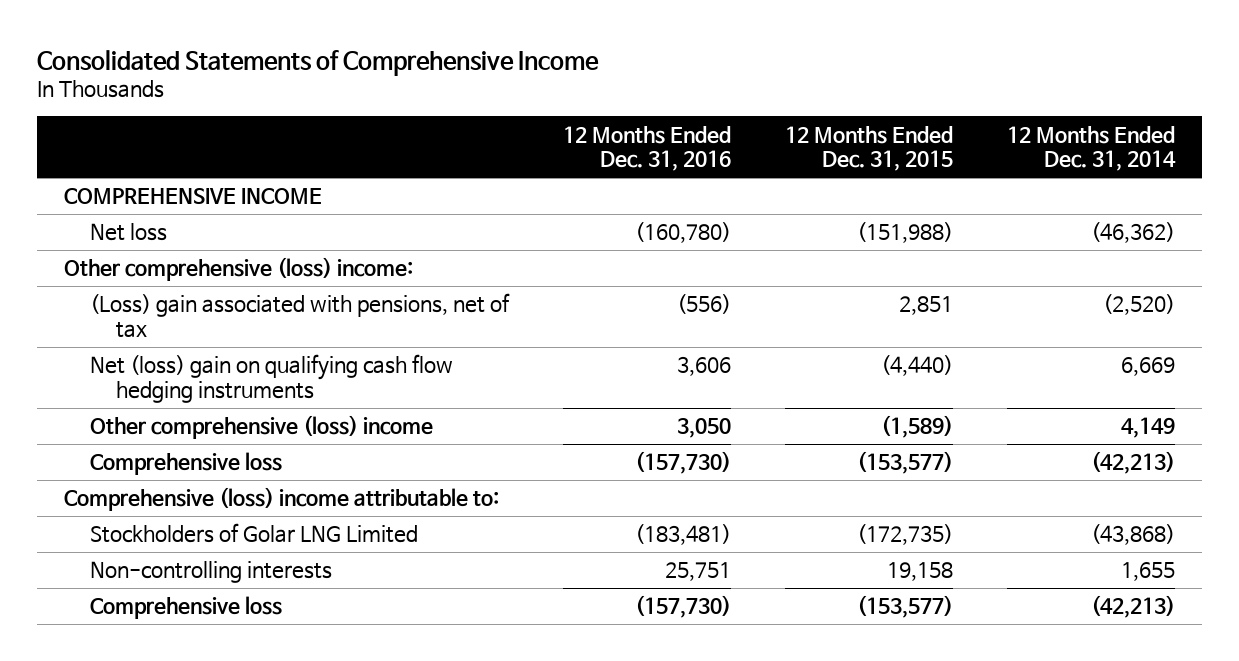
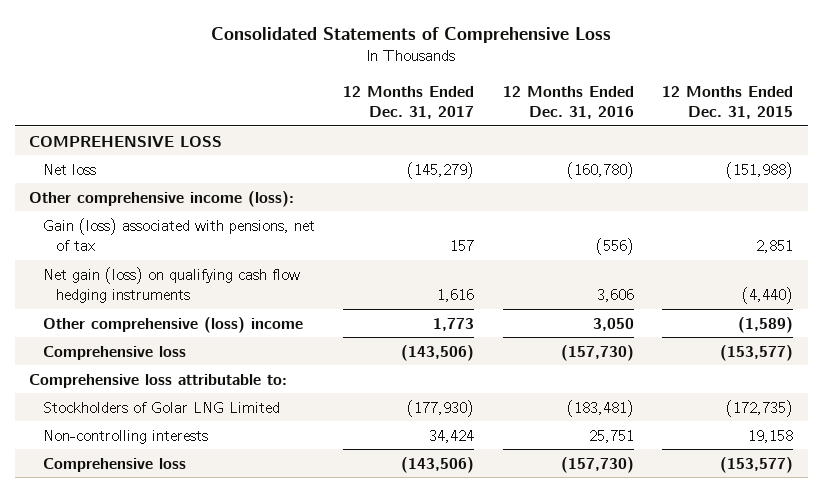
- Consolidated Statements of Comprehensive Income
+ Consolidated Statements of Comprehensive Loss
- | 12 Months Ended Dec. 31, 2016 | 12 Months Ended Dec. 31, 2015 | 12 Months Ended Dec. 31, 2014
+ | 12 Months Ended Dec. 31, 2017 | 12 Months Ended Dec. 31, 2016 | 12 Months Ended Dec. 31, 2015
- COMPREHENSIVE INCOME
+ COMPREHENSIVE LOSS
- Other comprehensive (loss) income:
- (Loss) gain associated with pensions, net of tax | (556) | 2,851 | (2,520)
- Net (loss) gain on qualifying cash flow hedging instruments | 3,606 | (4,440) | 6,669
+ Other comprehensive income (loss):
+ Gain (loss) associated with pensions, net of tax | 157 | (556) | 2,851
+ Net gain (loss) on qualifying cash flow hedging instruments | 1,616 | 3,606 | (4,440)
- Comprehensive (loss) income attributable to:
+ Comprehensive loss attributable to:

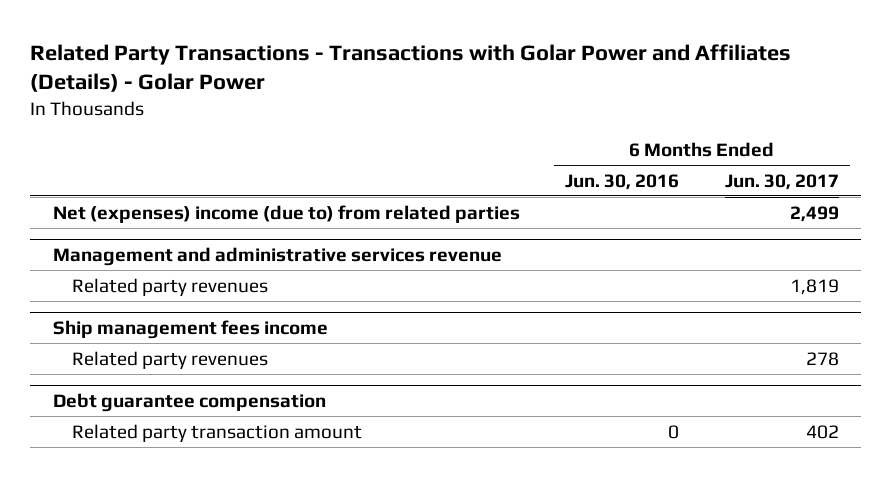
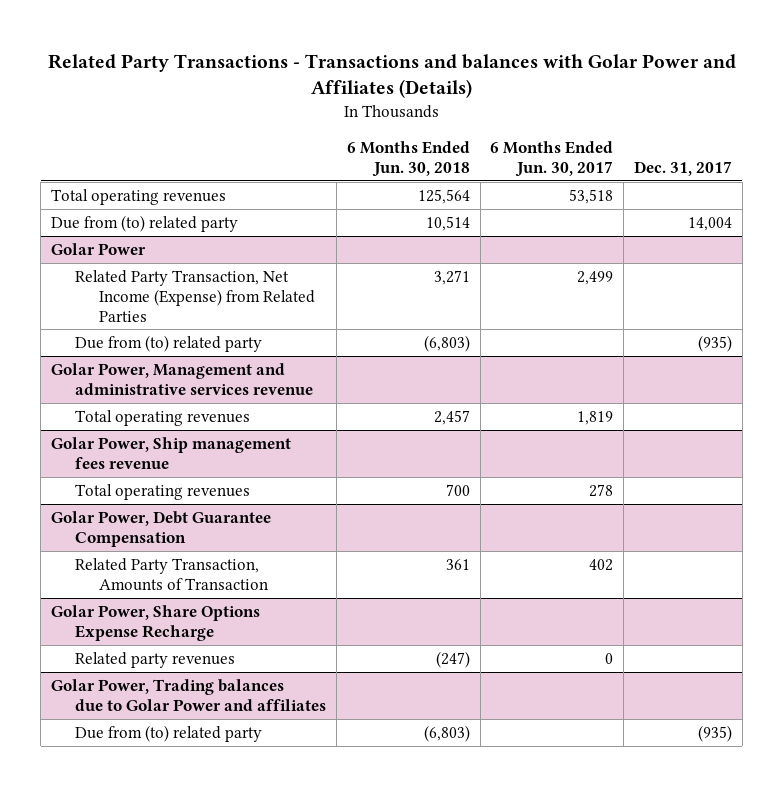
- Related Party Transactions - Transactions with Golar Power and Affiliates (Details) - Golar Power
+ Related Party Transactions - Transactions and balances with Golar Power and Affiliates (Details)
- | 6 Months Ended Jun. 30, 2016 | 6 Months Ended Jun. 30, 2017
+ | 6 Months Ended Jun. 30, 2018 | 6 Months Ended Jun. 30, 2017 | Dec. 31, 2017
- Net (expenses) income (due to) from related parties | | 2,499
- Management and administrative services revenue
- Related party revenues | | 1,819
- Ship management fees income
- Related party revenues | | 278
- Debt guarantee compensation
- Related party transaction amount | 0 | 402
+ Total operating revenues | 125,564 | 53,518 |
+ Due from (to) related party | 10,514 | | 14,004
+ Golar Power
+ Related Party Transaction, Net Income (Expense) from Related Parties | 3,271 | 2,499 |
+ Due from (to) related party | (6,803) | | (935)
+ Golar Power, Management and administrative services revenue
+ Total operating revenues | 2,457 | 1,819 |
+ Golar Power, Ship management fees revenue
+ Total operating revenues | 700 | 278 |
+ Golar Power, Debt Guarantee Compensation
+ Related Party Transaction, Amounts of Transaction | 361 | 402 |
+ Golar Power, Share Options Expense Recharge
+ Related party revenues | (247) | 0 |
+ Golar Power, Trading balances due to Golar Power and affiliates
+ Due from (to) related party | (6,803) | | (935)

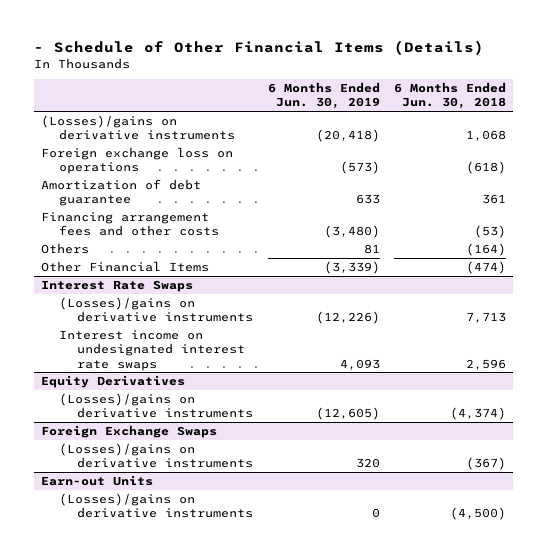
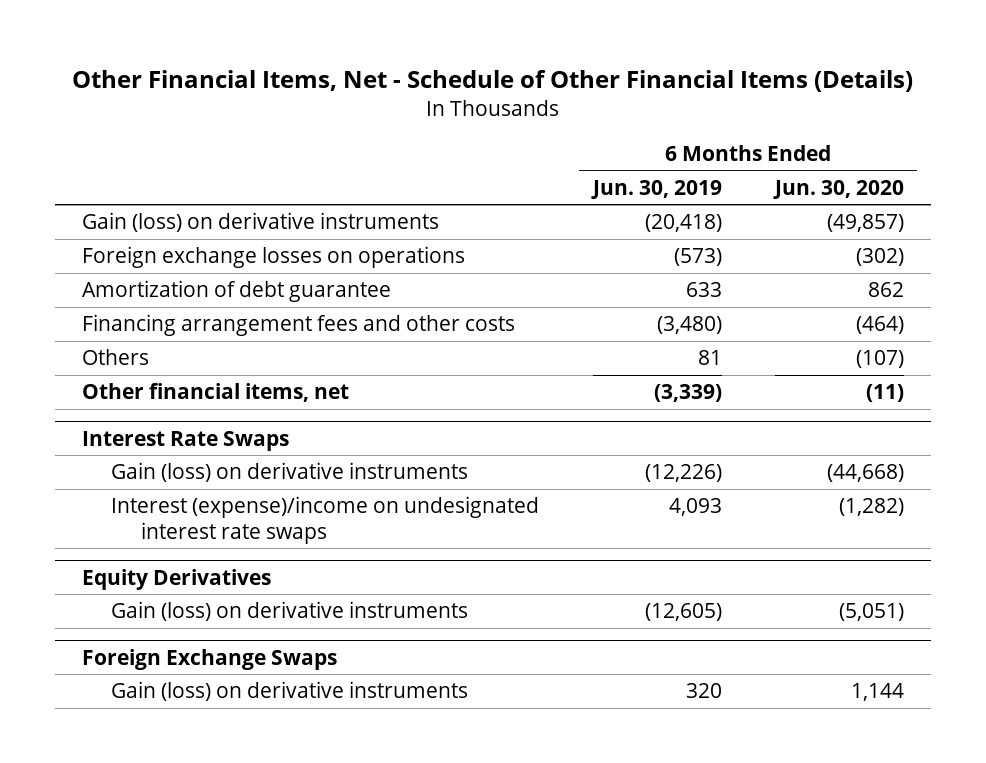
- - Schedule of Other Financial Items (Details)
+ Other Financial Items, Net - Schedule of Other Financial Items (Details)
- | 6 Months Ended Jun. 30, 2019 | 6 Months Ended Jun. 30, 2018
+ | 6 Months Ended Jun. 30, 2019 | 6 Months Ended Jun. 30, 2020
- (Losses)/gains on derivative instruments | (20,418) | 1,068
- Foreign exchange loss on operations | (573) | (618)
+ Gain (loss) on derivative instruments | (20,418) | (49,857)
+ Foreign exchange losses on operations | (573) | (302)
- Other Financial Items | (3,339) | (474)
+ Other financial items, net | (3,339) | (11)
@ Interest Rate Swaps
- (Losses)/gains on derivative instruments | (12,226) | 7,713
- Interest income on undesignated interest rate swaps | 4,093 | 2,596
+ Gain (loss) on derivative instruments | (12,226) | (44,668)
+ Interest (expense)/income on undesignated interest rate swaps | 4,093 | (1,282)
@ Equity Derivatives
- (Losses)/gains on derivative instruments | (12,605) | (4,374)
+ Gain (loss) on derivative instruments | (12,605) | (5,051)
@ Foreign Exchange Swaps
- (Losses)/gains on derivative instruments | 320 | (367)
- Earn-out Units
- (Losses)/gains on derivative instruments | 0 | (4,500)
@ Foreign Exchange Swaps
+ Gain (loss) on derivative instruments | 320 | 1,144

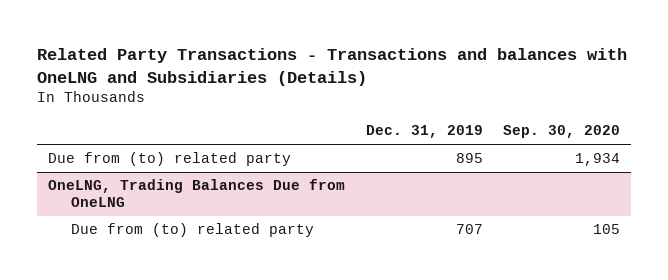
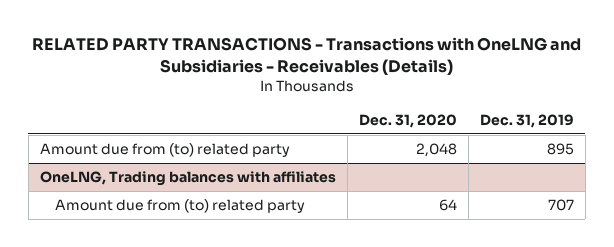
- Related Party Transactions - Transactions and balances with OneLNG and Subsidiaries (Details)
+ RELATED PARTY TRANSACTIONS - Transactions with OneLNG and Subsidiaries - Receivables (Details)
- | Dec. 31, 2019 | Sep. 30, 2020
+ | Dec. 31, 2020 | Dec. 31, 2019
- Due from (to) related party | 895 | 1,934
- OneLNG, Trading Balances Due from OneLNG
- Due from (to) related party | 707 | 105
+ Amount due from (to) related party | 2,048 | 895
+ OneLNG, Trading balances with affiliates
+ Amount due from (to) related party | 64 | 707

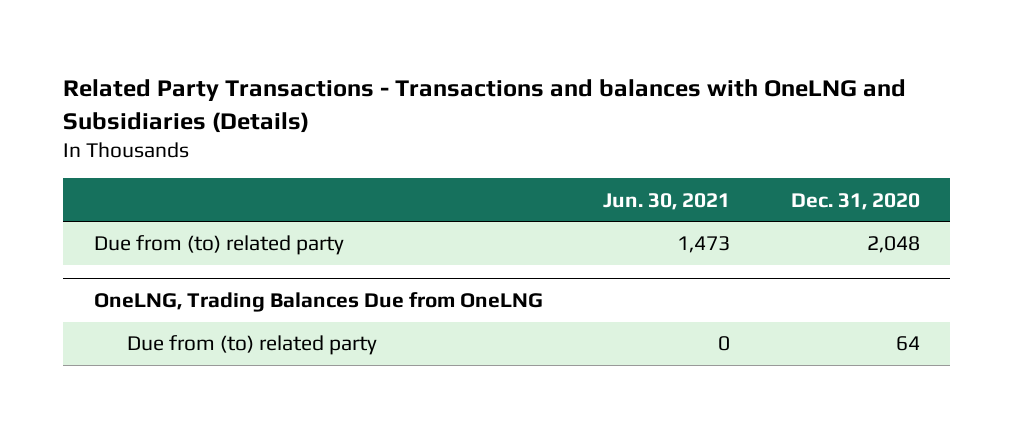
- RELATED PARTY TRANSACTIONS - Transactions with OneLNG and Subsidiaries - Receivables (Details)
+ Related Party Transactions - Transactions and balances with OneLNG and Subsidiaries (Details)
- | Dec. 31, 2020 | Dec. 31, 2019
+ | Jun. 30, 2021 | Dec. 31, 2020
- Amount due from (to) related party | 2,048 | 895
- OneLNG, Trading balances with affiliates
- Amount due from (to) related party | 64 | 707
+ Due from (to) related party | 1,473 | 2,048
+ OneLNG, Trading Balances Due from OneLNG
+ Due from (to) related party | 0 | 64

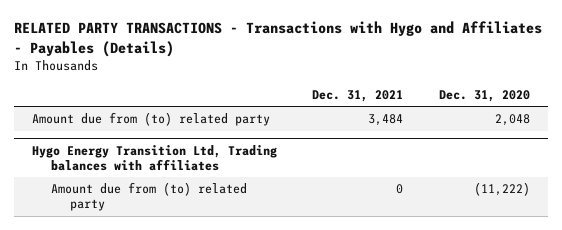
- Related Party Transactions - Transactions and balances with OneLNG and Subsidiaries (Details)
+ RELATED PARTY TRANSACTIONS - Transactions with Hygo and Affiliates - Payables (Details)
- | Jun. 30, 2021 | Dec. 31, 2020
+ | Dec. 31, 2021 | Dec. 31, 2020
- Due from (to) related party | 1,473 | 2,048
- OneLNG, Trading Balances Due from OneLNG
- Due from (to) related party | 0 | 64
+ Amount due from (to) related party | 3,484 | 2,048
+ Hygo Energy Transition Ltd, Trading balances with affiliates
+ Amount due from (to) related party | 0 | (11,222)

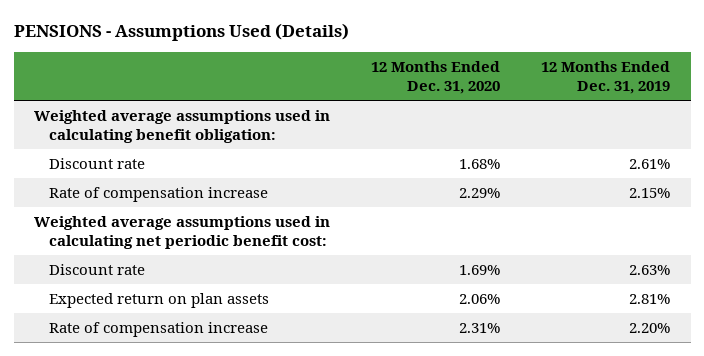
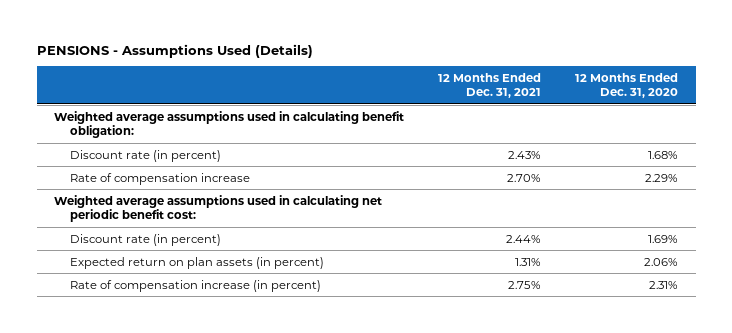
- | 12 Months Ended Dec. 31, 2020 | 12 Months Ended Dec. 31, 2019
+ | 12 Months Ended Dec. 31, 2021 | 12 Months Ended Dec. 31, 2020
- Discount rate | 1.68% | 2.61%
+ Discount rate (in percent) | 2.43% | 1.68%
- Discount rate | 1.69% | 2.63%
- Expected return on plan assets | 2.06% | 2.81%
- Rate of compensation increase | 2.31% | 2.20%
+ Discount rate (in percent) | 2.44% | 1.69%
+ Expected return on plan assets (in percent) | 1.31% | 2.06%
+ Rate of compensation increase (in percent) | 2.75% | 2.31%

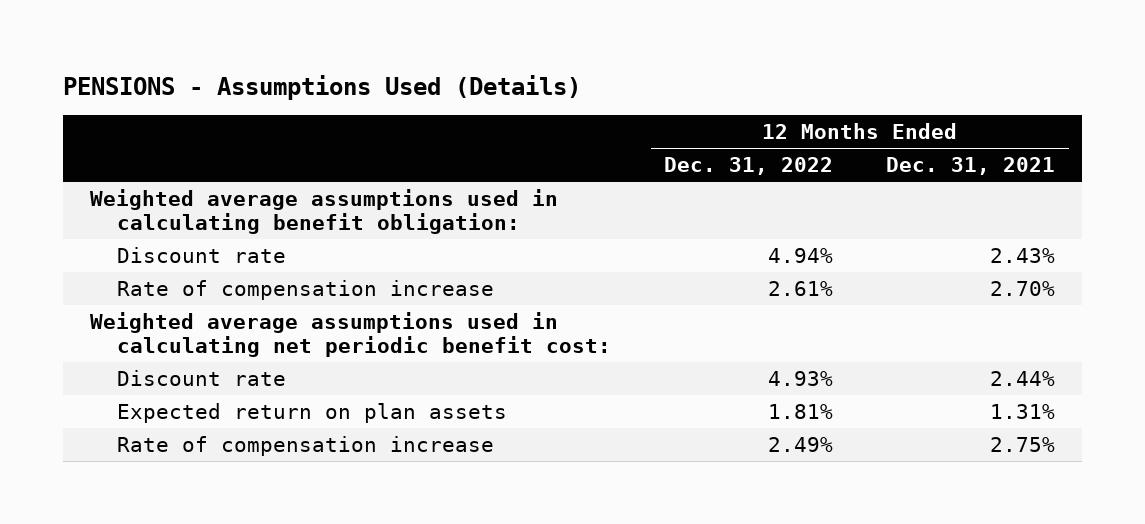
- | 12 Months Ended Dec. 31, 2021 | 12 Months Ended Dec. 31, 2020
+ | 12 Months Ended Dec. 31, 2022 | 12 Months Ended Dec. 31, 2021
- Discount rate (in percent) | 2.43% | 1.68%
+ Discount rate | 4.94% | 2.43%
- Discount rate (in percent) | 2.44% | 1.69%
- Expected return on plan assets (in percent) | 1.31% | 2.06%
- Rate of compensation increase (in percent) | 2.75% | 2.31%
+ Discount rate | 4.93% | 2.44%
+ Expected return on plan assets | 1.81% | 1.31%
+ Rate of compensation increase | 2.49% | 2.75%

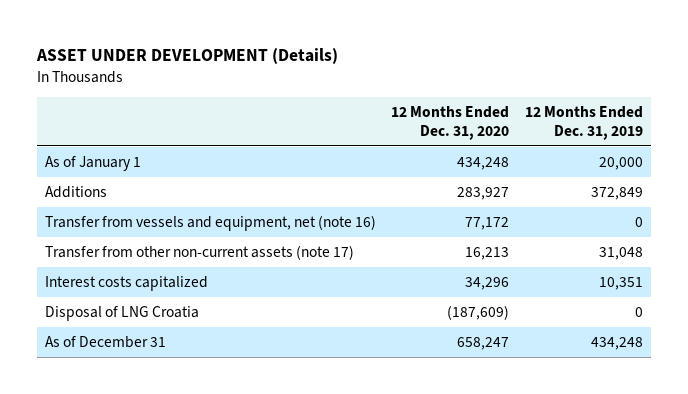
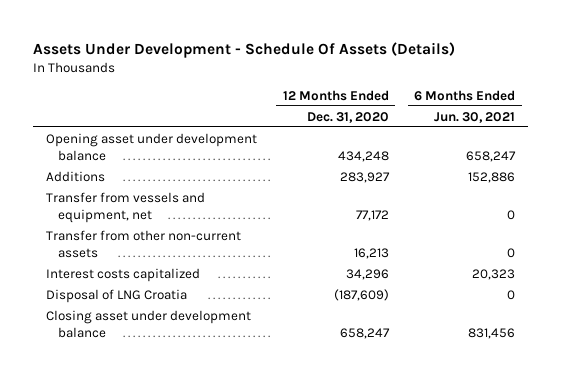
- ASSET UNDER DEVELOPMENT (Details)
+ Assets Under Development - Schedule Of Assets (Details)
- | 12 Months Ended Dec. 31, 2020 | 12 Months Ended Dec. 31, 2019
+ | 12 Months Ended Dec. 31, 2020 | 6 Months Ended Jun. 30, 2021
- As of January 1 | 434,248 | 20,000
+ Opening asset under development balance | 434,248 | 658,247
- Transfer from vessels and equipment, net (note 16) | 77,172 | 0
- Transfer from other non-current assets (note 17) | 16,213 | 31,048
+ Transfer from vessels and equipment, net | 77,172 | 0
+ Transfer from other non-current assets | 16,213 | 0
- As of December 31 | 658,247 | 434,248
+ Closing asset under development balance | 658,247 | 831,456

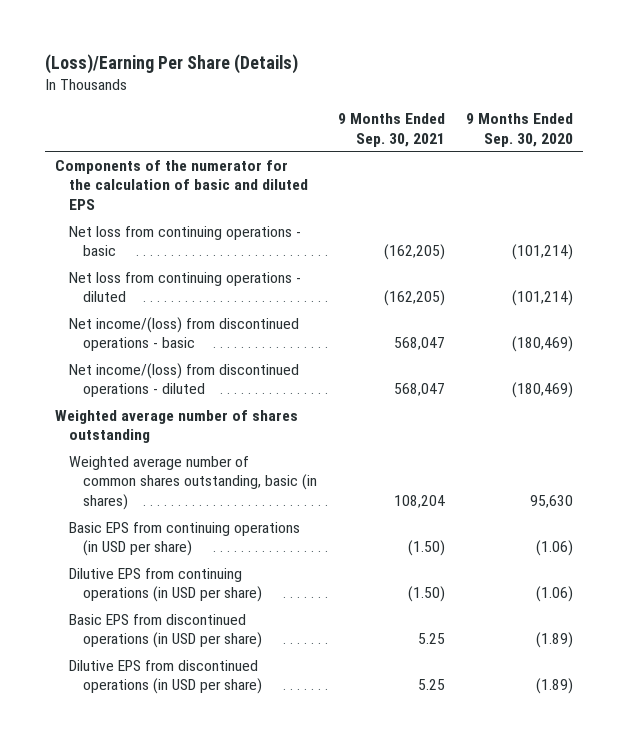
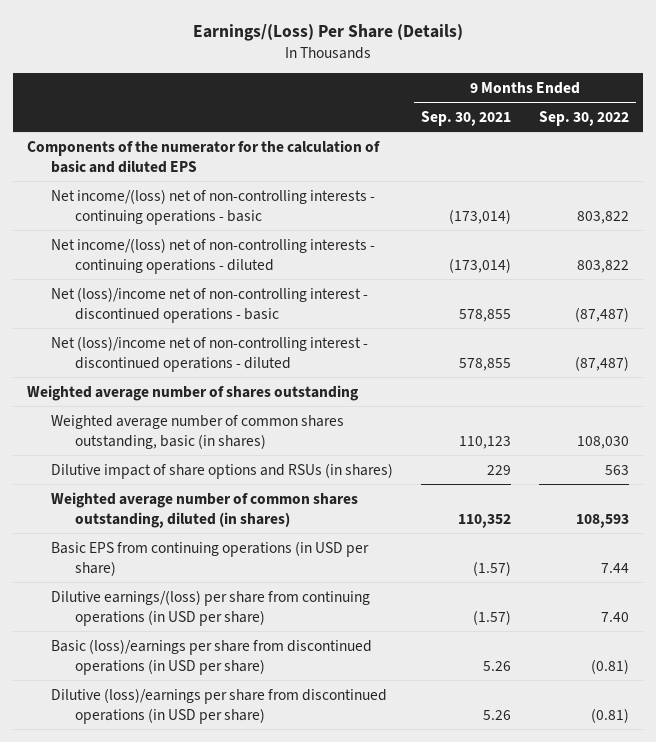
- (Loss)/Earning Per Share (Details)
+ Earnings/(Loss) Per Share (Details)
- | 9 Months Ended Sep. 30, 2021 | 9 Months Ended Sep. 30, 2020
+ | 9 Months Ended Sep. 30, 2021 | 9 Months Ended Sep. 30, 2022
- Net loss from continuing operations - basic | (162,205) | (101,214)
- Net loss from continuing operations - diluted | (162,205) | (101,214)
- Net income/(loss) from discontinued operations - basic | 568,047 | (180,469)
- Net income/(loss) from discontinued operations - diluted | 568,047 | (180,469)
+ Net income/(loss) net of non-controlling interests - continuing operations - basic | (173,014) | 803,822
+ Net income/(loss) net of non-controlling interests - continuing operations - diluted | (173,014) | 803,822
+ Net (loss)/income net of non-controlling interest - discontinued operations - basic | 578,855 | (87,487)
+ Net (loss)/income net of non-controlling interest - discontinued operations - diluted | 578,855 | (87,487)
- Weighted average number of common shares outstanding, basic (in shares) | 108,204 | 95,630
- Basic EPS from continuing operations (in USD per share) | (1.50) | (1.06)
- Dilutive EPS from continuing operations (in USD per share) | (1.50) | (1.06)
- Basic EPS from discontinued operations (in USD per share) | 5.25 | (1.89)
- Dilutive EPS from discontinued operations (in USD per share) | 5.25 | (1.89)
+ Weighted average number of common shares outstanding, basic (in shares) | 110,123 | 108,030
+ Dilutive impact of share options and RSUs (in shares) | 229 | 563
+ Weighted average number of common shares outstanding, diluted (in shares) | 110,352 | 108,593
+ Basic EPS from continuing operations (in USD per share) | (1.57) | 7.44
+ Dilutive earnings/(loss) per share from continuing operations (in USD per share) | (1.57) | 7.40
+ Basic (loss)/earnings per share from discontinued operations (in USD per share) | 5.26 | (0.81)
+ Dilutive (loss)/earnings per share from discontinued operations (in USD per share) | 5.26 | (0.81)

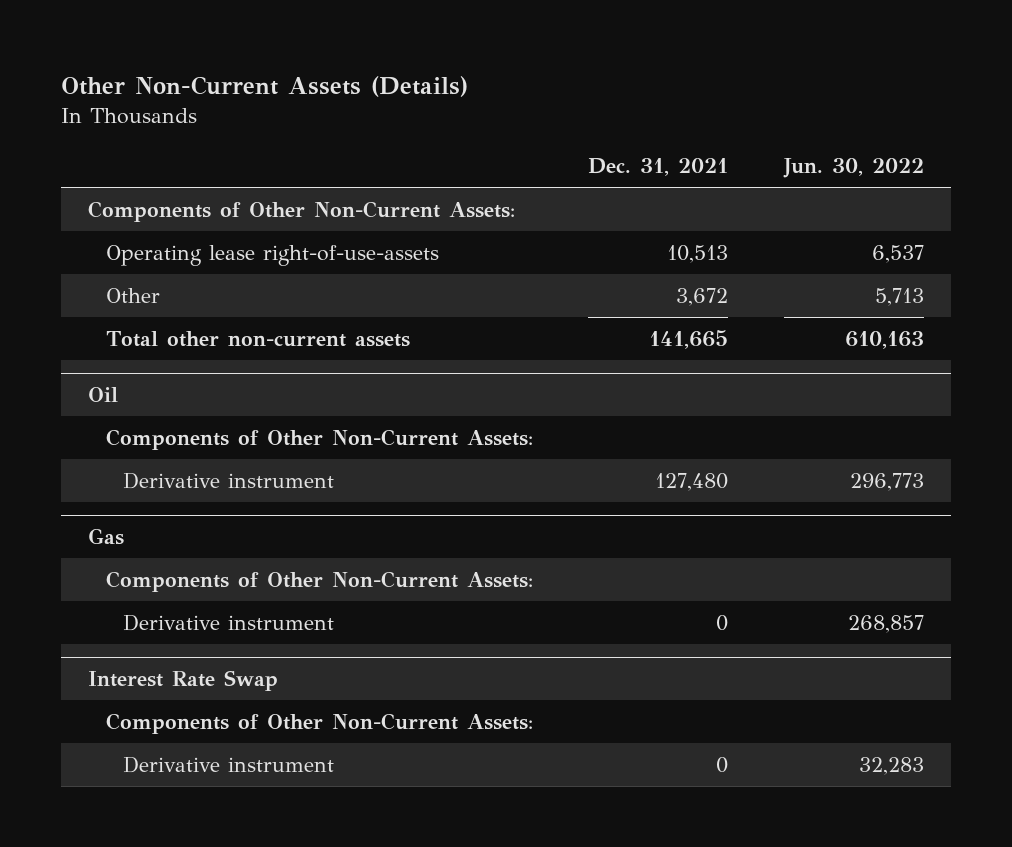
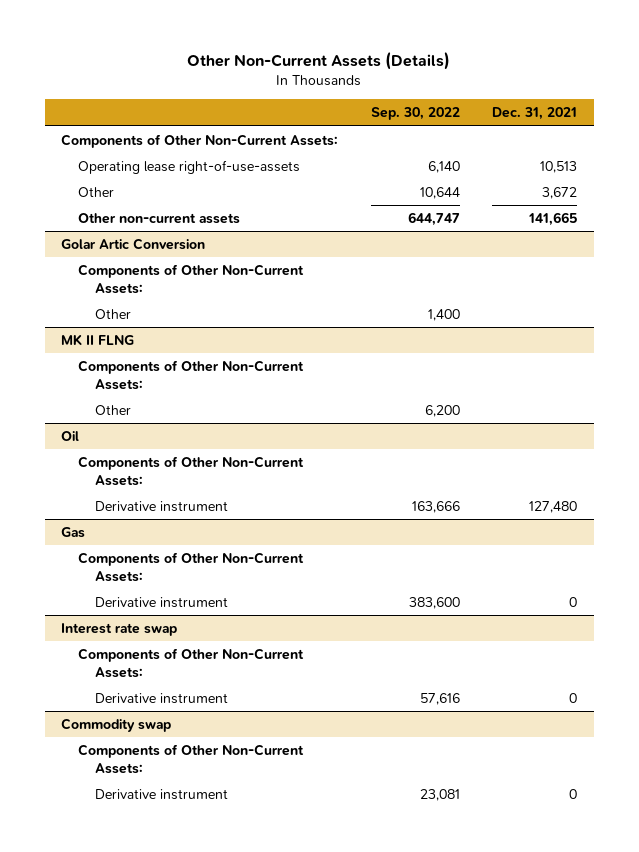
- | Dec. 31, 2021 | Jun. 30, 2022
+ | Sep. 30, 2022 | Dec. 31, 2021
- Total other non-current assets | 141,665 | 610,163
+ Other non-current assets | 644,747 | 141,665
+ Golar Artic Conversion
+ Components of Other Non-Current Assets:
+ Other | 1,400 |
+ MK II FLNG
+ Components of Other Non-Current Assets:
+ Other | 6,200 |
- Interest Rate Swap
+ Interest rate swap
+ Commodity swap
+ Components of Other Non-Current Assets:
+ Derivative instrument | 23,081 | 0

